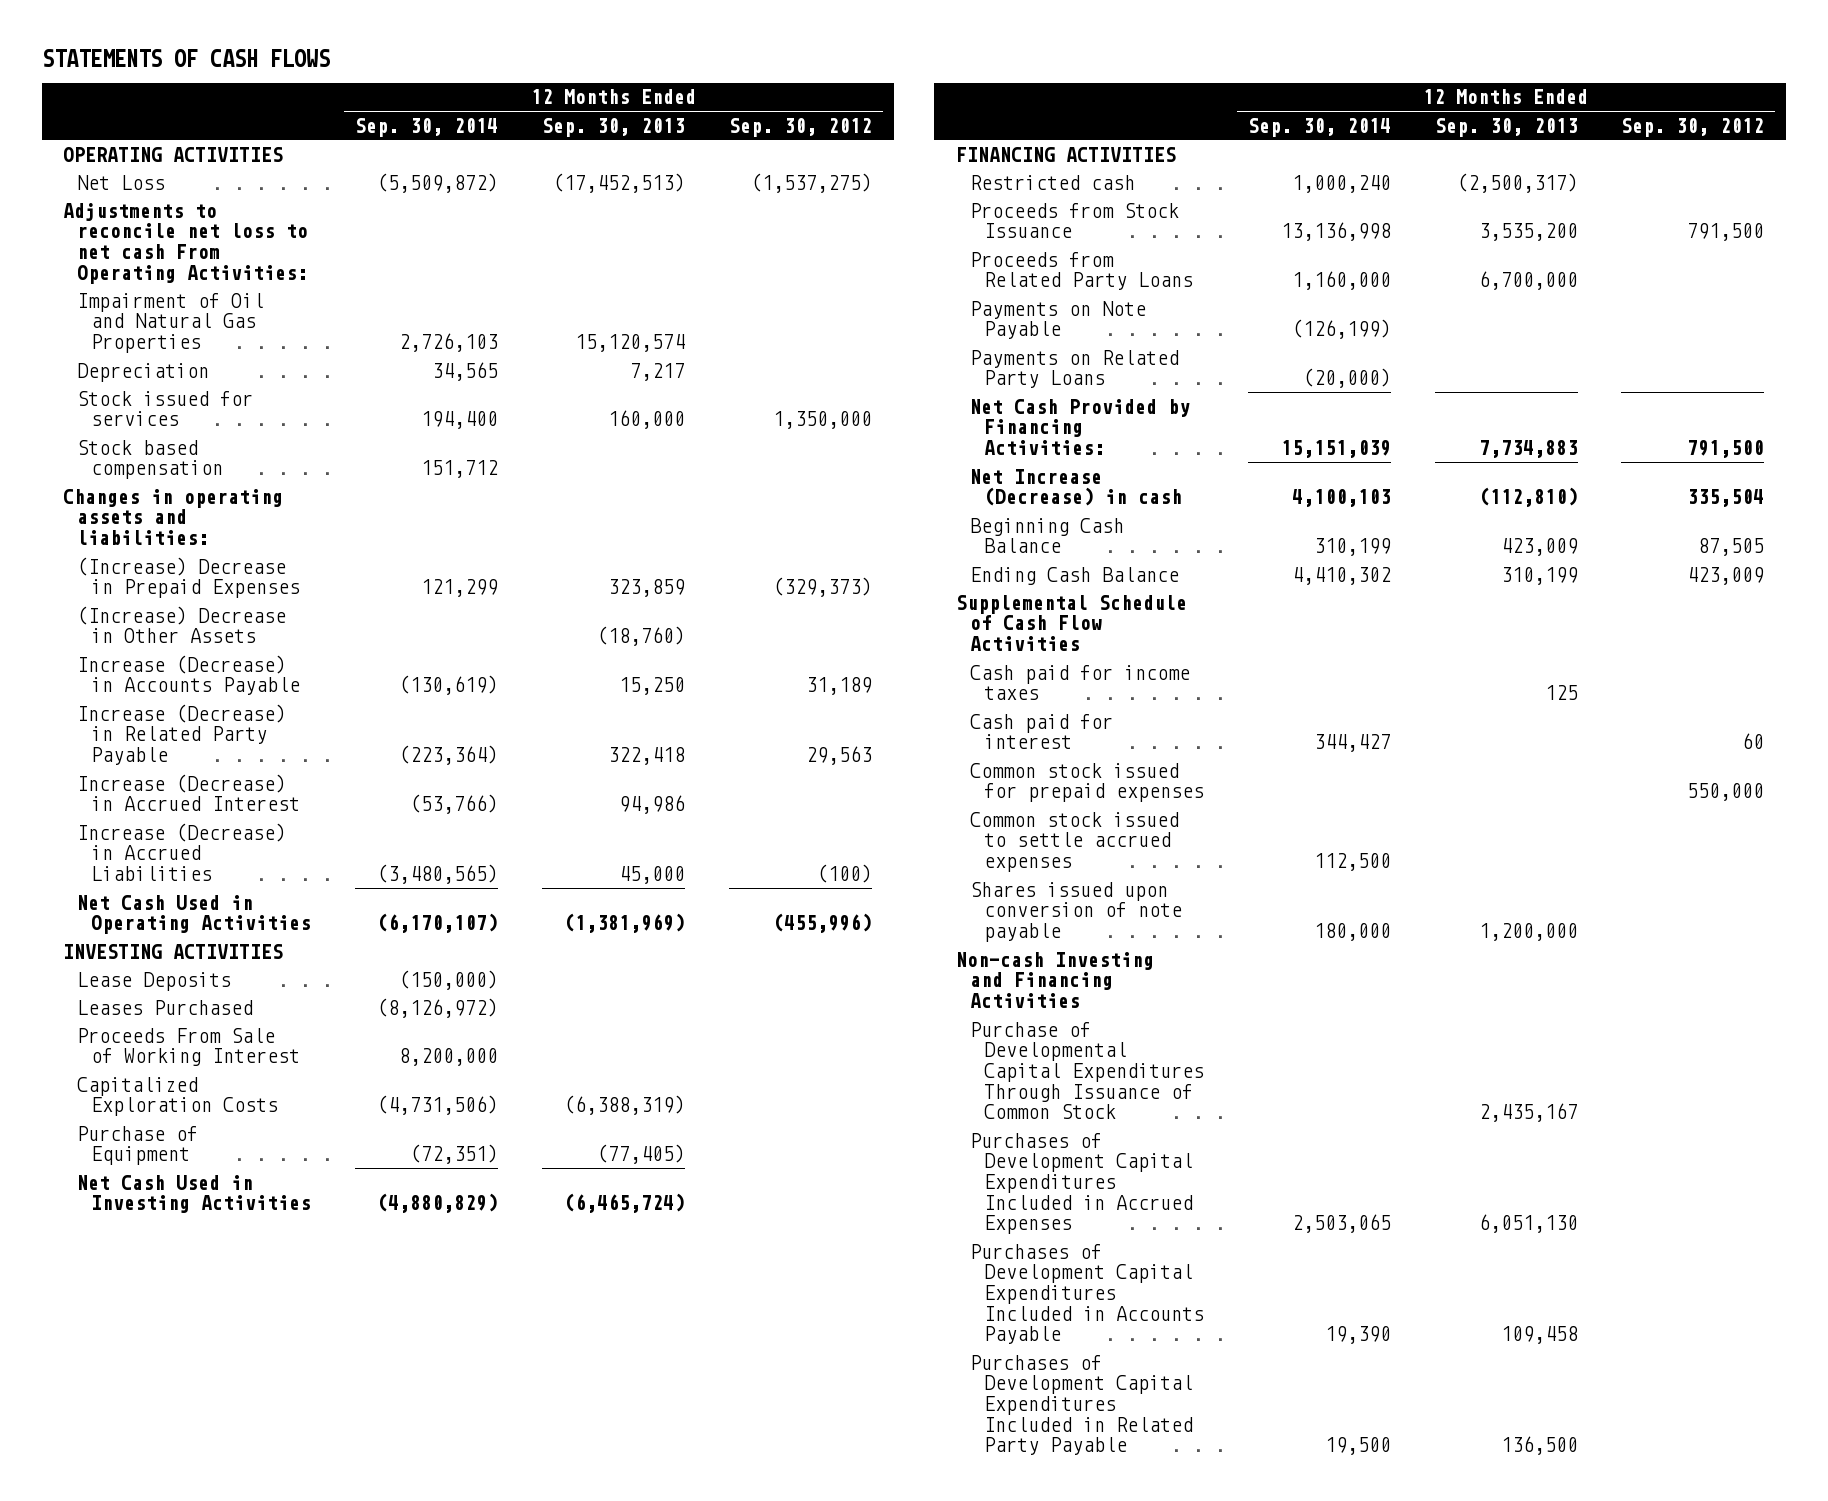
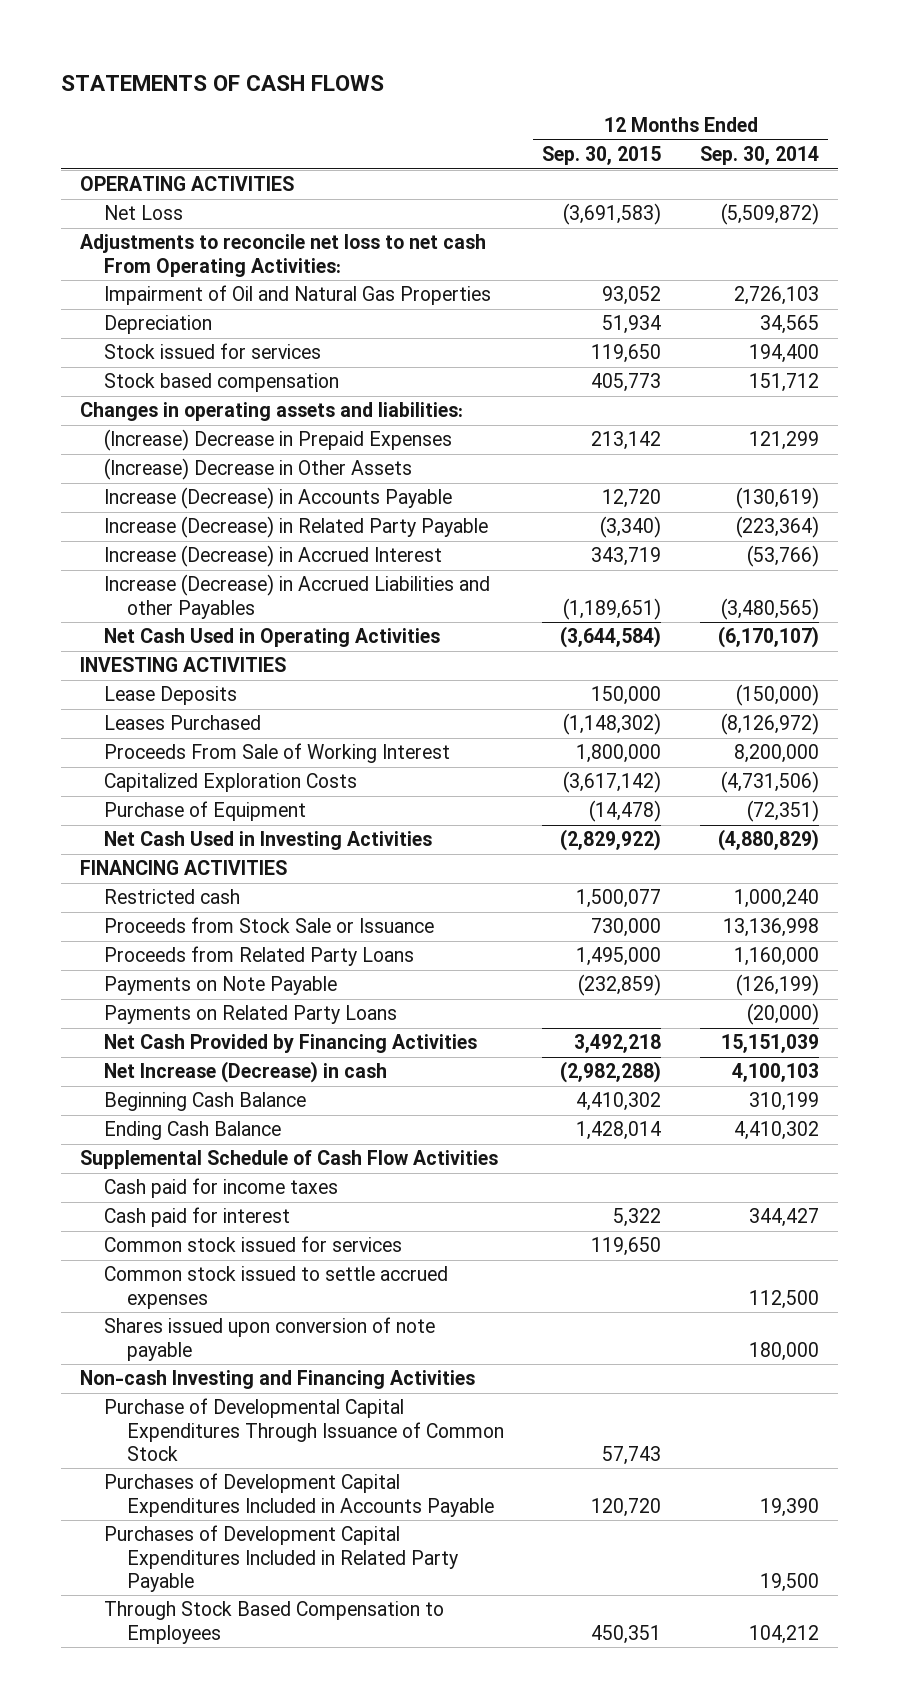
- | 12 Months Ended Sep. 30, 2014 | 12 Months Ended Sep. 30, 2013 | 12 Months Ended Sep. 30, 2012
+ | 12 Months Ended Sep. 30, 2015 | 12 Months Ended Sep. 30, 2014
- Increase (Decrease) in Accrued Liabilities | (3,480,565) | 45,000 | (100)
+ Increase (Decrease) in Accrued Liabilities and other Payables | (1,189,651) | (3,480,565)
- Proceeds from Stock Issuance | 13,136,998 | 3,535,200 | 791,500
+ Proceeds from Stock Sale or Issuance | 730,000 | 13,136,998
- Net Cash Provided by Financing Activities: | 15,151,039 | 7,734,883 | 791,500
+ Net Cash Provided by Financing Activities | 3,492,218 | 15,151,039
- Common stock issued for prepaid expenses | | | 550,000
+ Common stock issued for services | 119,650 |
- Purchases of Development Capital Expenditures Included in Accrued Expenses | 2,503,065 | 6,051,130 |
+ Through Stock Based Compensation to Employees | 450,351 | 104,212

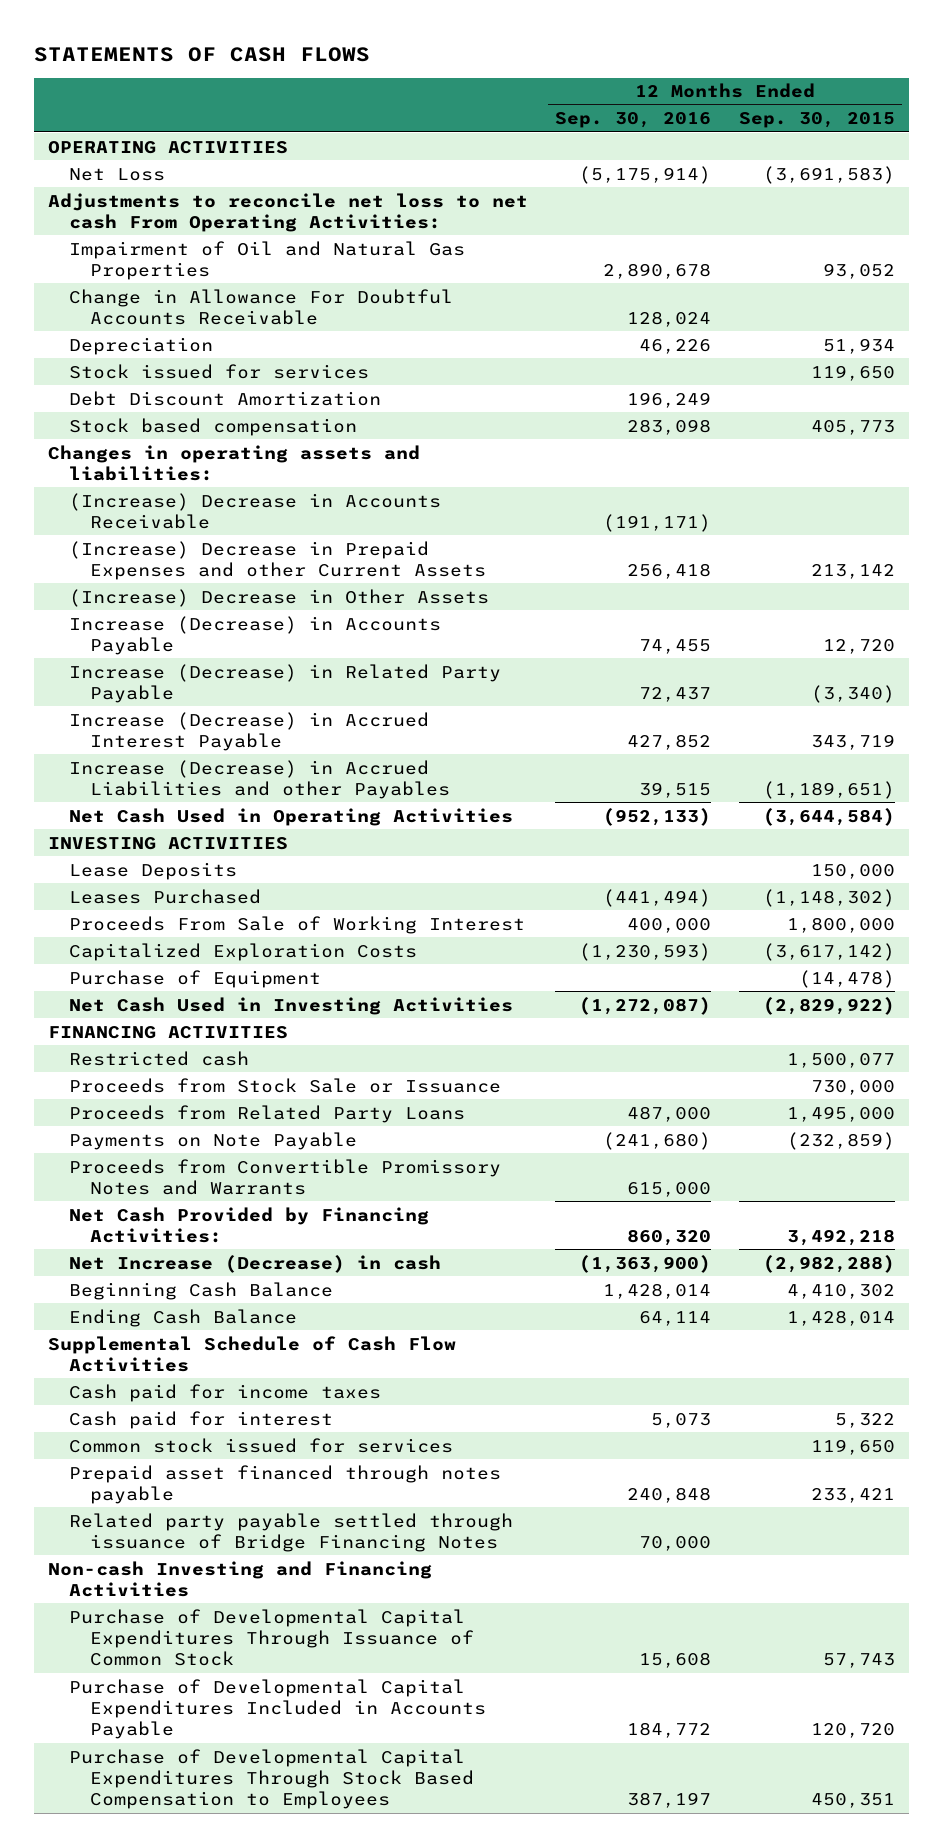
- | 12 Months Ended Sep. 30, 2015 | 12 Months Ended Sep. 30, 2014
+ | 12 Months Ended Sep. 30, 2016 | 12 Months Ended Sep. 30, 2015
+ Change in Allowance For Doubtful Accounts Receivable | 128,024 |
+ Debt Discount Amortization | 196,249 |
- (Increase) Decrease in Prepaid Expenses | 213,142 | 121,299
+ (Increase) Decrease in Accounts Receivable | (191,171) |
+ (Increase) Decrease in Prepaid Expenses and other Current Assets | 256,418 | 213,142
- Increase (Decrease) in Accrued Interest | 343,719 | (53,766)
+ Increase (Decrease) in Accrued Interest Payable | 427,852 | 343,719
- Payments on Related Party Loans | | (20,000)
- Net Cash Provided by Financing Activities | 3,492,218 | 15,151,039
+ Proceeds from Convertible Promissory Notes and Warrants | 615,000 |
+ Net Cash Provided by Financing Activities: | 860,320 | 3,492,218
- Common stock issued to settle accrued expenses | | 112,500
- Shares issued upon conversion of note payable | | 180,000
+ Prepaid asset financed through notes payable | 240,848 | 233,421
+ Related party payable settled through issuance of Bridge Financing Notes | 70,000 |
- Purchases of Development Capital Expenditures Included in Accounts Payable | 120,720 | 19,390
- Purchases of Development Capital Expenditures Included in Related Party Payable | | 19,500
- Through Stock Based Compensation to Employees | 450,351 | 104,212
+ Purchase of Developmental Capital Expenditures Included in Accounts Payable | 184,772 | 120,720
+ Purchase of Developmental Capital Expenditures Through Stock Based Compensation to Employees | 387,197 | 450,351

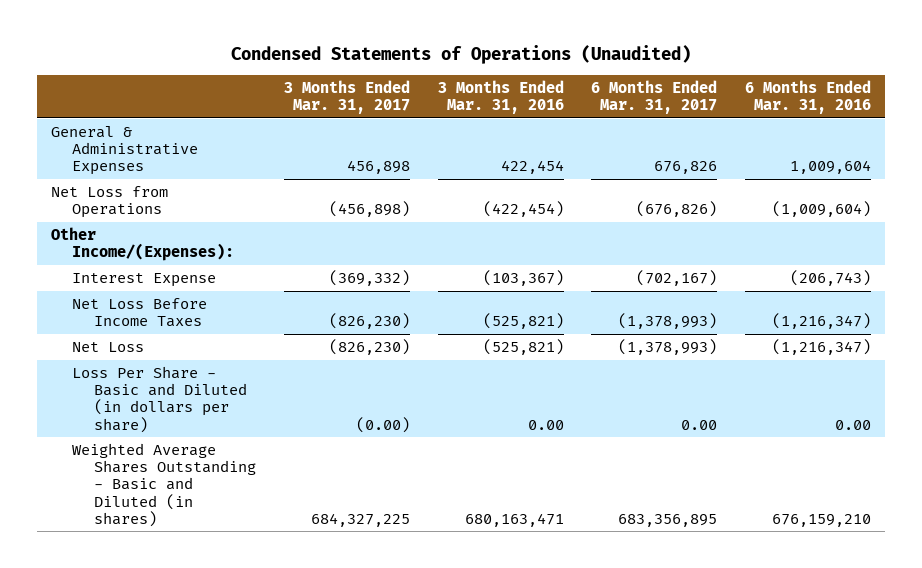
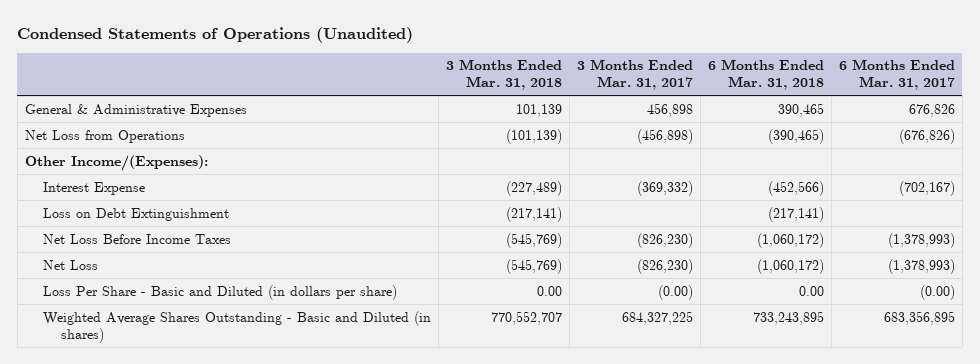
- | 3 Months Ended Mar. 31, 2017 | 3 Months Ended Mar. 31, 2016 | 6 Months Ended Mar. 31, 2017 | 6 Months Ended Mar. 31, 2016
+ | 3 Months Ended Mar. 31, 2018 | 3 Months Ended Mar. 31, 2017 | 6 Months Ended Mar. 31, 2018 | 6 Months Ended Mar. 31, 2017
+ Loss on Debt Extinguishment | (217,141) | | (217,141) |
- Loss Per Share - Basic and Diluted (in dollars per share) | (0.00) | 0.00 | 0.00 | 0.00
+ Loss Per Share - Basic and Diluted (in dollars per share) | 0.00 | (0.00) | 0.00 | (0.00)

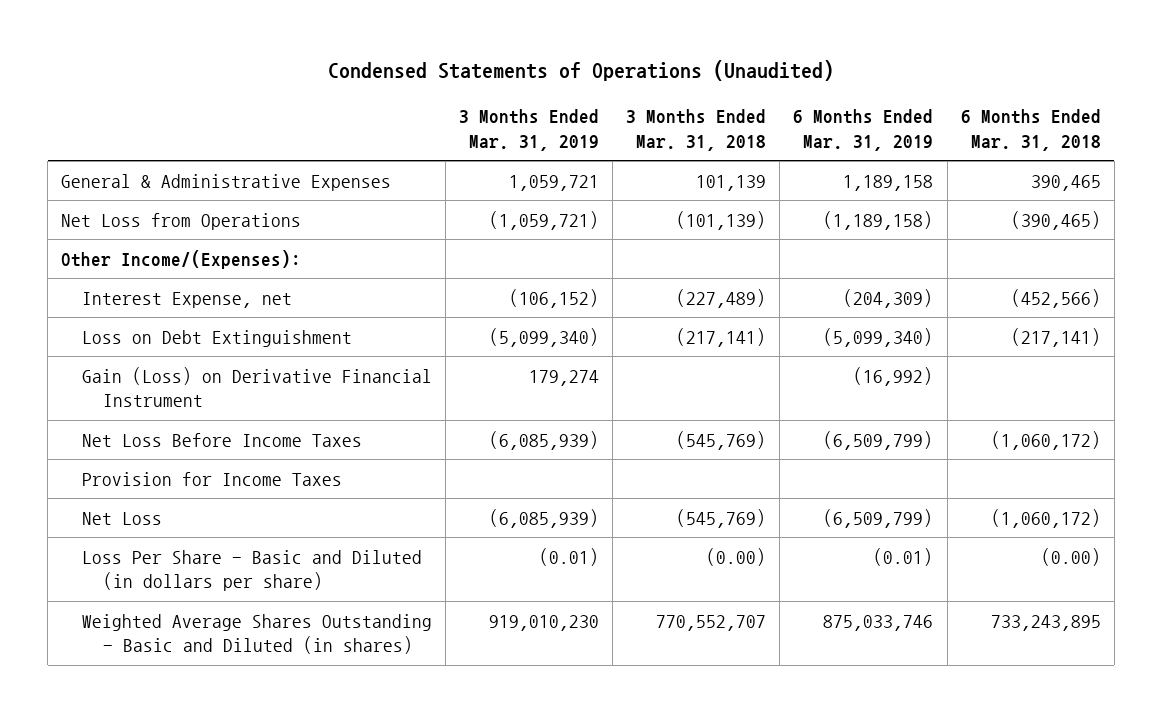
- | 3 Months Ended Mar. 31, 2018 | 3 Months Ended Mar. 31, 2017 | 6 Months Ended Mar. 31, 2018 | 6 Months Ended Mar. 31, 2017
+ | 3 Months Ended Mar. 31, 2019 | 3 Months Ended Mar. 31, 2018 | 6 Months Ended Mar. 31, 2019 | 6 Months Ended Mar. 31, 2018
- Interest Expense | (227,489) | (369,332) | (452,566) | (702,167)
+ Interest Expense, net | (106,152) | (227,489) | (204,309) | (452,566)
+ Gain (Loss) on Derivative Financial Instrument | 179,274 | | (16,992) |
+ Provision for Income Taxes
- Loss Per Share - Basic and Diluted (in dollars per share) | 0.00 | (0.00) | 0.00 | (0.00)
+ Loss Per Share - Basic and Diluted (in dollars per share) | (0.01) | (0.00) | (0.01) | (0.00)

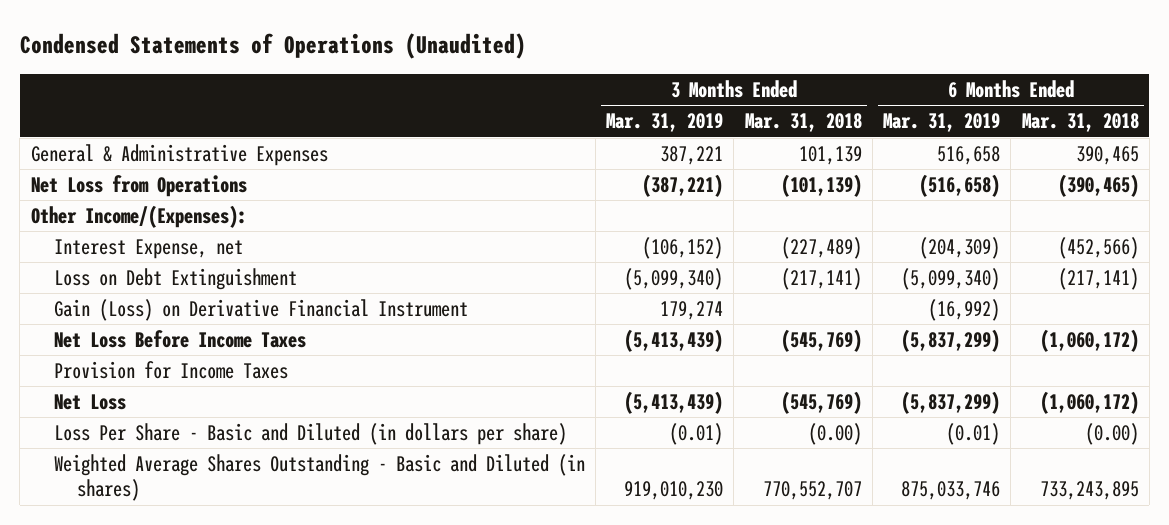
- General & Administrative Expenses | 1,059,721 | 101,139 | 1,189,158 | 390,465
- Net Loss from Operations | (1,059,721) | (101,139) | (1,189,158) | (390,465)
+ General & Administrative Expenses | 387,221 | 101,139 | 516,658 | 390,465
+ Net Loss from Operations | (387,221) | (101,139) | (516,658) | (390,465)
- Net Loss Before Income Taxes | (6,085,939) | (545,769) | (6,509,799) | (1,060,172)
+ Net Loss Before Income Taxes | (5,413,439) | (545,769) | (5,837,299) | (1,060,172)
- Net Loss | (6,085,939) | (545,769) | (6,509,799) | (1,060,172)
+ Net Loss | (5,413,439) | (545,769) | (5,837,299) | (1,060,172)

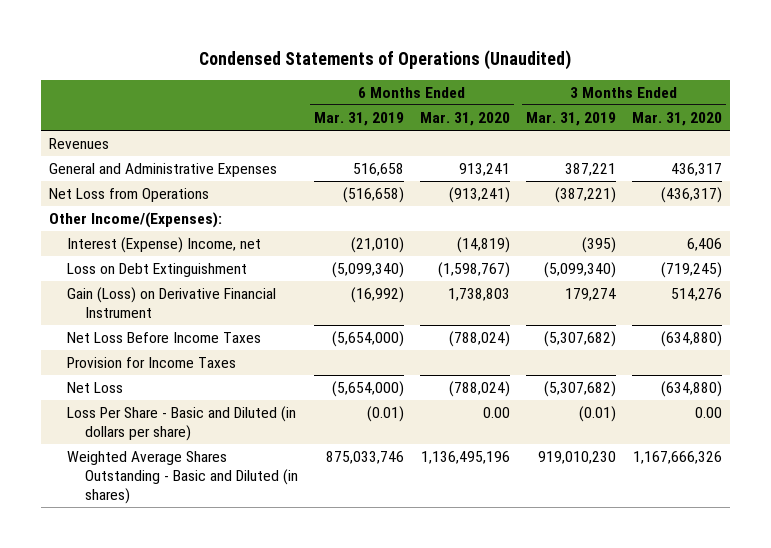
- | 3 Months Ended Mar. 31, 2019 | 3 Months Ended Mar. 31, 2018 | 6 Months Ended Mar. 31, 2019 | 6 Months Ended Mar. 31, 2018
+ | 6 Months Ended Mar. 31, 2019 | 6 Months Ended Mar. 31, 2020 | 3 Months Ended Mar. 31, 2019 | 3 Months Ended Mar. 31, 2020
- General & Administrative Expenses | 387,221 | 101,139 | 516,658 | 390,465
+ Revenues
+ General and Administrative Expenses | 516,658 | 913,241 | 387,221 | 436,317
- Interest Expense, net | (106,152) | (227,489) | (204,309) | (452,566)
+ Interest (Expense) Income, net | (21,010) | (14,819) | (395) | 6,406
- Net Loss Before Income Taxes | (5,413,439) | (545,769) | (5,837,299) | (1,060,172)
+ Net Loss Before Income Taxes | (5,654,000) | (788,024) | (5,307,682) | (634,880)
- Net Loss | (5,413,439) | (545,769) | (5,837,299) | (1,060,172)
+ Net Loss | (5,654,000) | (788,024) | (5,307,682) | (634,880)

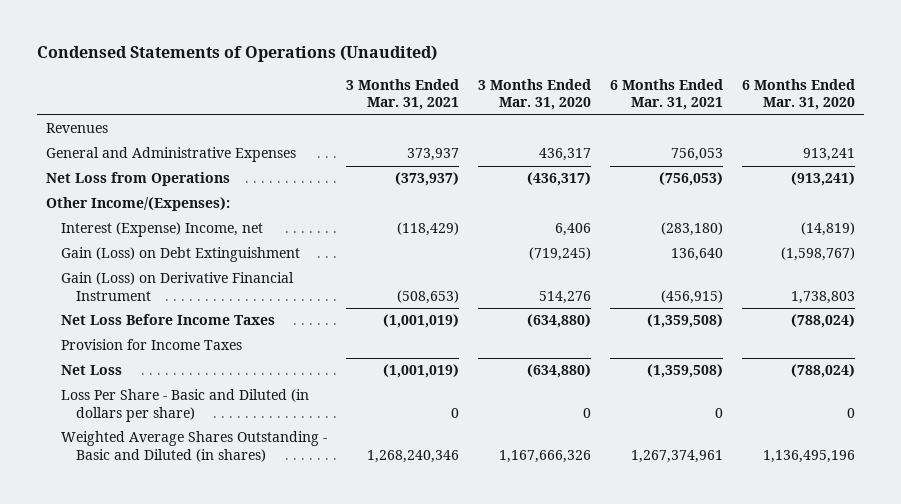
- | 6 Months Ended Mar. 31, 2019 | 6 Months Ended Mar. 31, 2020 | 3 Months Ended Mar. 31, 2019 | 3 Months Ended Mar. 31, 2020
+ | 3 Months Ended Mar. 31, 2021 | 3 Months Ended Mar. 31, 2020 | 6 Months Ended Mar. 31, 2021 | 6 Months Ended Mar. 31, 2020
- Loss on Debt Extinguishment | (5,099,340) | (1,598,767) | (5,099,340) | (719,245)
+ Gain (Loss) on Debt Extinguishment | | (719,245) | 136,640 | (1,598,767)
- Loss Per Share - Basic and Diluted (in dollars per share) | (0.01) | 0.00 | (0.01) | 0.00
+ Loss Per Share - Basic and Diluted (in dollars per share) | 0 | 0 | 0 | 0

